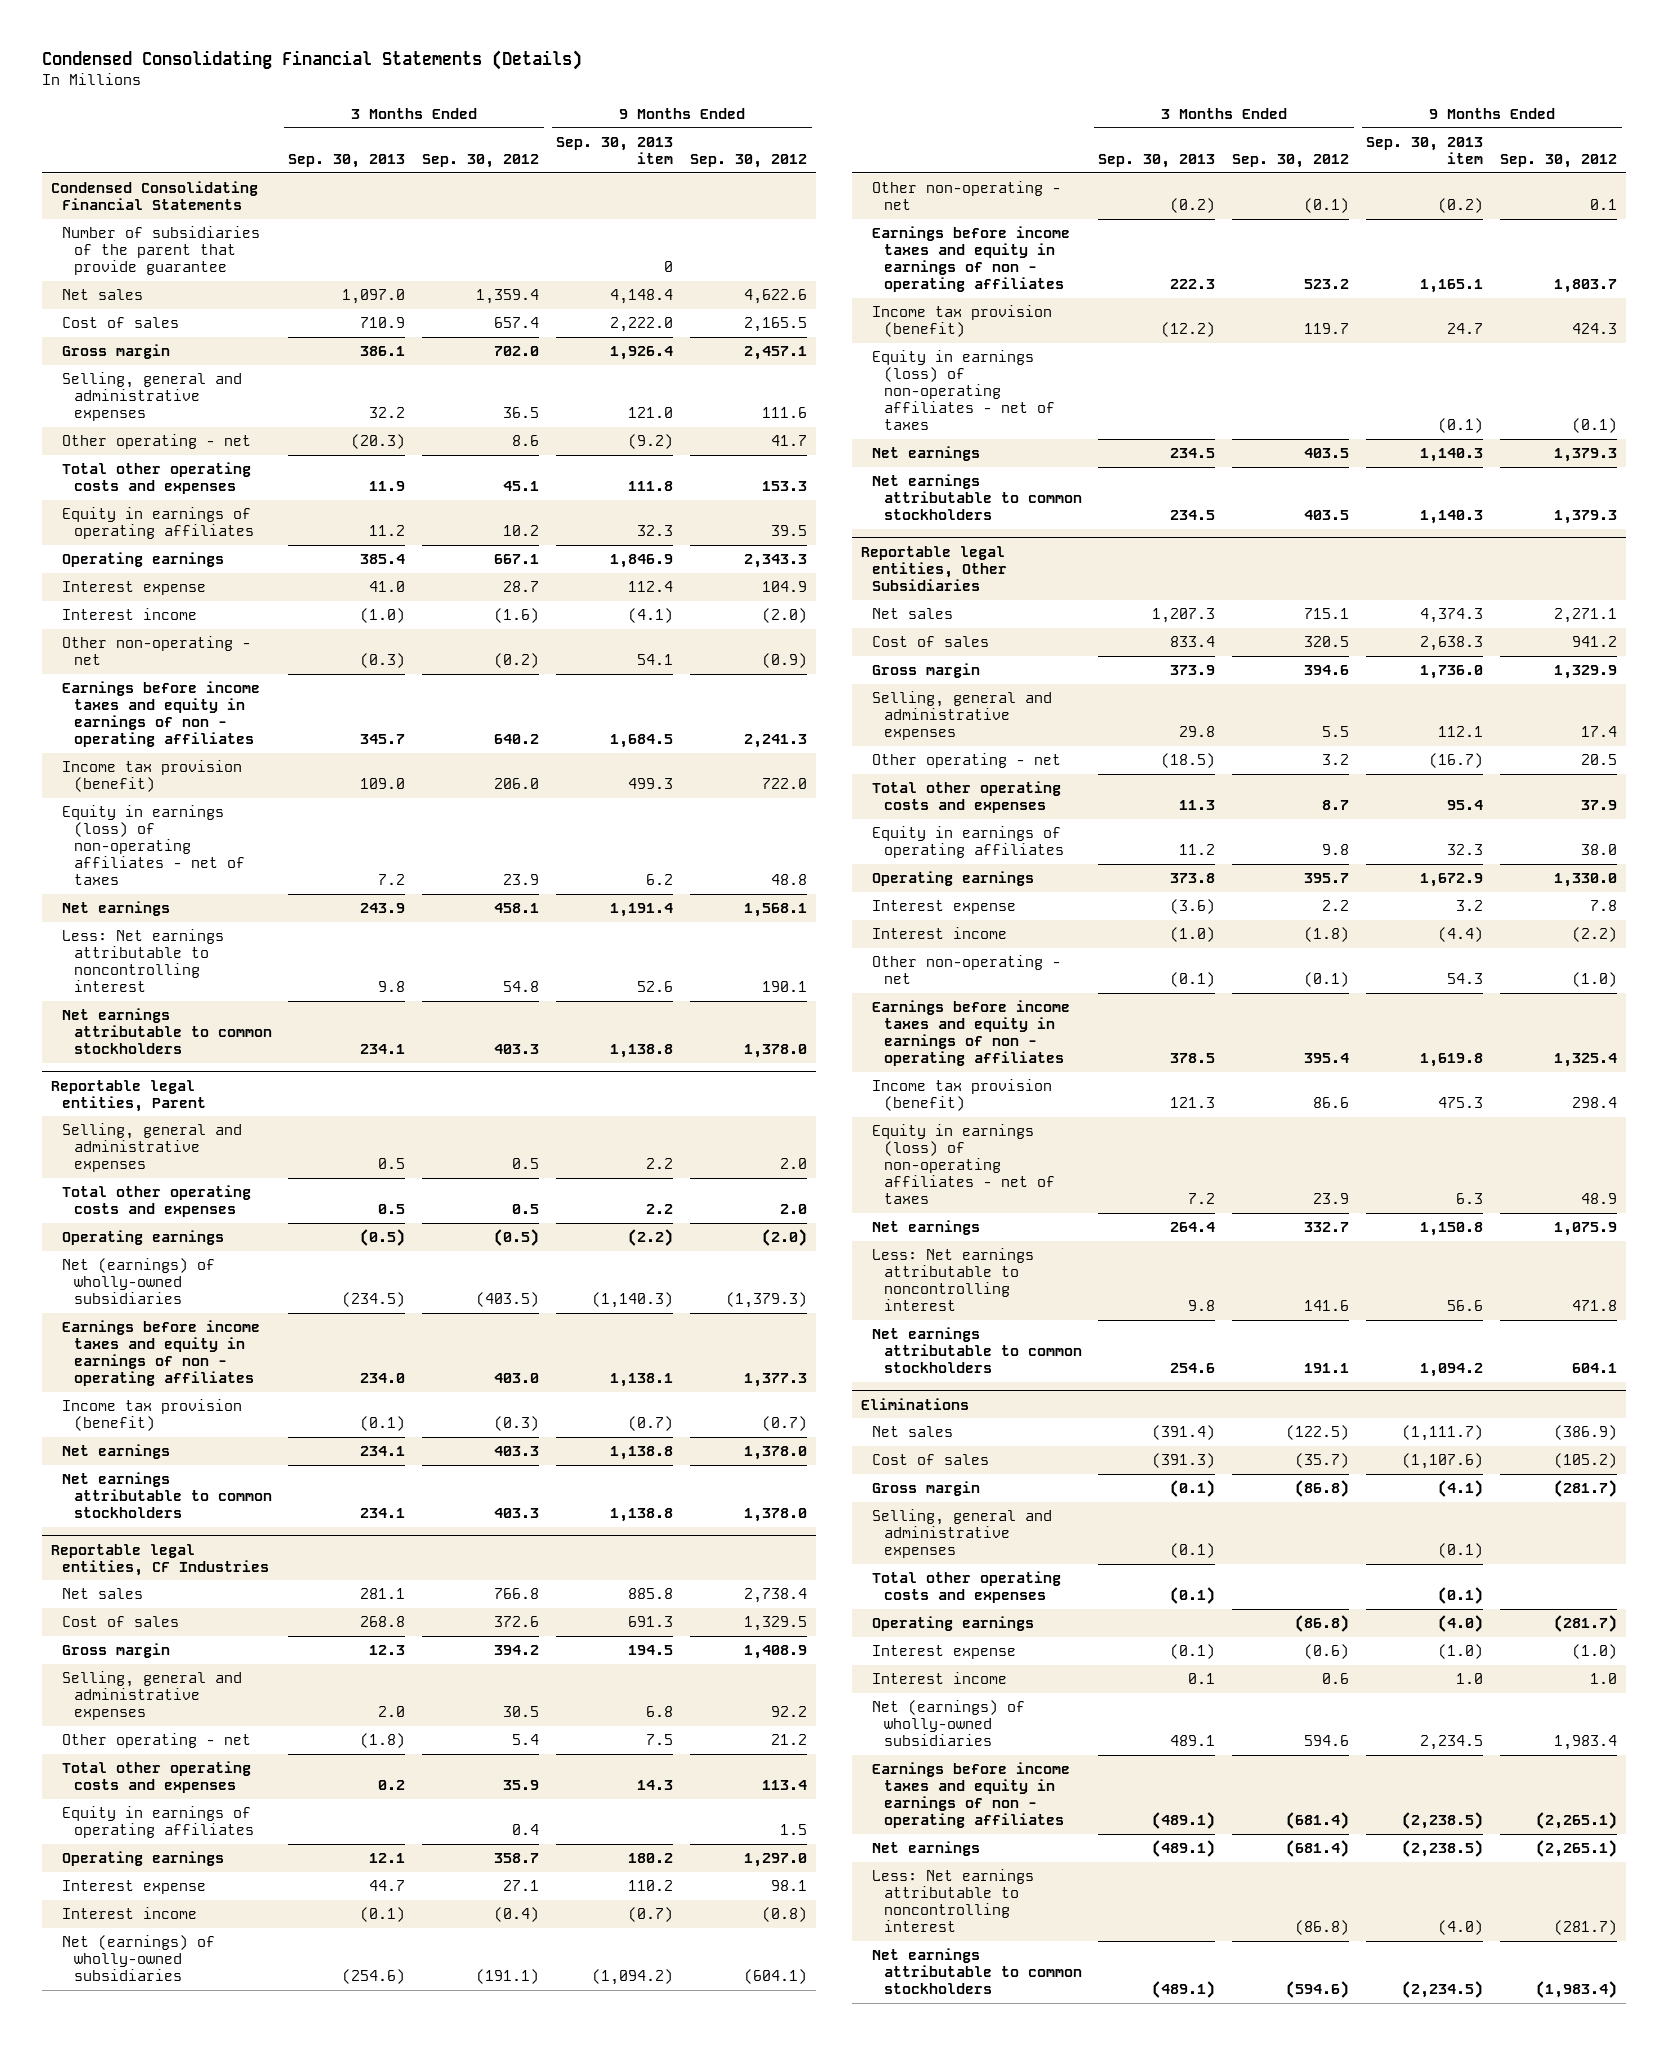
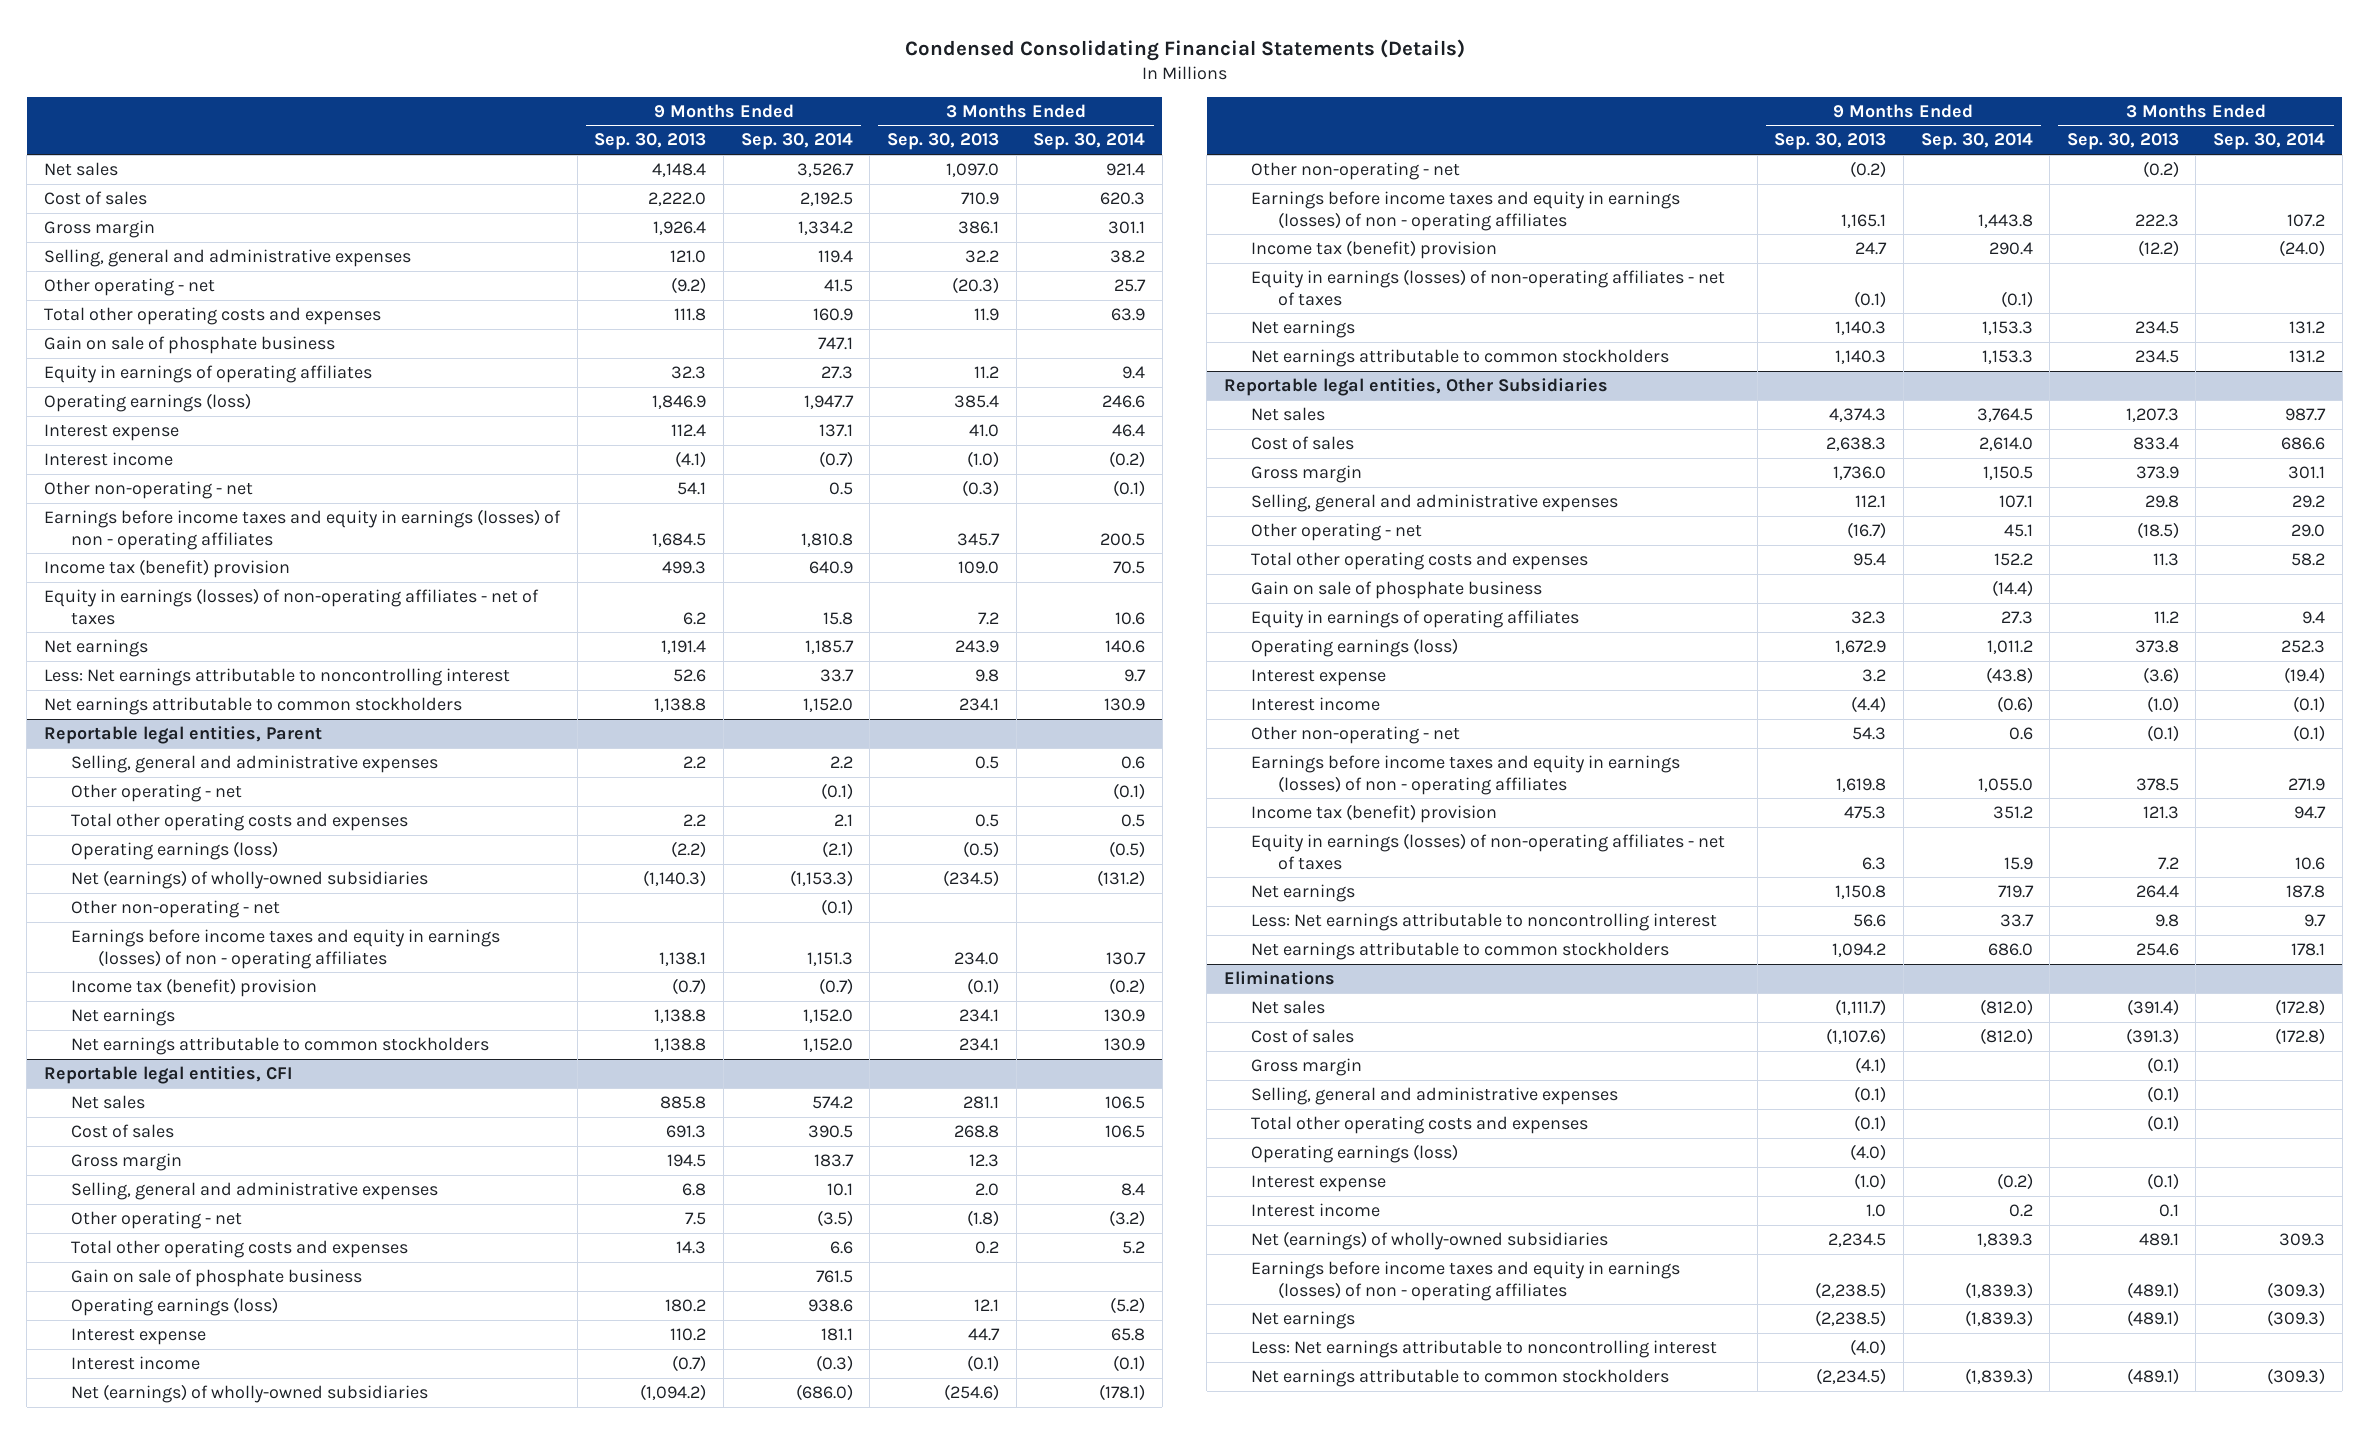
- | 3 Months Ended Sep. 30, 2013 | 3 Months Ended Sep. 30, 2012 | 9 Months Ended Sep. 30, 2013 item | 9 Months Ended Sep. 30, 2012
+ | 9 Months Ended Sep. 30, 2013 | 9 Months Ended Sep. 30, 2014 | 3 Months Ended Sep. 30, 2013 | 3 Months Ended Sep. 30, 2014
- Condensed Consolidating Financial Statements
- Number of subsidiaries of the parent that provide guarantee | | | 0 |
+ Gain on sale of phosphate business | | 747.1 | |
- Operating earnings | 385.4 | 667.1 | 1,846.9 | 2,343.3
+ Operating earnings (loss) | 1,846.9 | 1,947.7 | 385.4 | 246.6
- Earnings before income taxes and equity in earnings of non - operating affiliates | 345.7 | 640.2 | 1,684.5 | 2,241.3
- Income tax provision (benefit) | 109.0 | 206.0 | 499.3 | 722.0
- Equity in earnings (loss) of non-operating affiliates - net of taxes | 7.2 | 23.9 | 6.2 | 48.8
+ Earnings before income taxes and equity in earnings (losses) of non - operating affiliates | 1,684.5 | 1,810.8 | 345.7 | 200.5
+ Income tax (benefit) provision | 499.3 | 640.9 | 109.0 | 70.5
+ Equity in earnings (losses) of non-operating affiliates - net of taxes | 6.2 | 15.8 | 7.2 | 10.6
@ Reportable legal entities, Parent
+ Other operating - net | | (0.1) | | (0.1)
- Operating earnings | (0.5) | (0.5) | (2.2) | (2.0)
+ Operating earnings (loss) | (2.2) | (2.1) | (0.5) | (0.5)
- Earnings before income taxes and equity in earnings of non - operating affiliates | 234.0 | 403.0 | 1,138.1 | 1,377.3
- Income tax provision (benefit) | (0.1) | (0.3) | (0.7) | (0.7)
+ Other non-operating - net | | (0.1) | |
+ Earnings before income taxes and equity in earnings (losses) of non - operating affiliates | 1,138.1 | 1,151.3 | 234.0 | 130.7
+ Income tax (benefit) provision | (0.7) | (0.7) | (0.1) | (0.2)
- Reportable legal entities, CF Industries
+ Reportable legal entities, CFI
- Equity in earnings of operating affiliates | | 0.4 | | 1.5
- Operating earnings | 12.1 | 358.7 | 180.2 | 1,297.0
+ Gain on sale of phosphate business | | 761.5 | |
+ Operating earnings (loss) | 180.2 | 938.6 | 12.1 | (5.2)
- Earnings before income taxes and equity in earnings of non - operating affiliates | 222.3 | 523.2 | 1,165.1 | 1,803.7
- Income tax provision (benefit) | (12.2) | 119.7 | 24.7 | 424.3
- Equity in earnings (loss) of non-operating affiliates - net of taxes | | | (0.1) | (0.1)
+ Earnings before income taxes and equity in earnings (losses) of non - operating affiliates | 1,165.1 | 1,443.8 | 222.3 | 107.2
+ Income tax (benefit) provision | 24.7 | 290.4 | (12.2) | (24.0)
+ Equity in earnings (losses) of non-operating affiliates - net of taxes | (0.1) | (0.1) | |
@ Reportable legal entities, Other Subsidiaries
+ Gain on sale of phosphate business | | (14.4) | |
- Operating earnings | 373.8 | 395.7 | 1,672.9 | 1,330.0
+ Operating earnings (loss) | 1,672.9 | 1,011.2 | 373.8 | 252.3
- Earnings before income taxes and equity in earnings of non - operating affiliates | 378.5 | 395.4 | 1,619.8 | 1,325.4
- Income tax provision (benefit) | 121.3 | 86.6 | 475.3 | 298.4
- Equity in earnings (loss) of non-operating affiliates - net of taxes | 7.2 | 23.9 | 6.3 | 48.9
+ Earnings before income taxes and equity in earnings (losses) of non - operating affiliates | 1,619.8 | 1,055.0 | 378.5 | 271.9
+ Income tax (benefit) provision | 475.3 | 351.2 | 121.3 | 94.7
+ Equity in earnings (losses) of non-operating affiliates - net of taxes | 6.3 | 15.9 | 7.2 | 10.6
@ Eliminations
- Operating earnings | | (86.8) | (4.0) | (281.7)
+ Operating earnings (loss) | (4.0) | | |
- Earnings before income taxes and equity in earnings of non - operating affiliates | (489.1) | (681.4) | (2,238.5) | (2,265.1)
+ Earnings before income taxes and equity in earnings (losses) of non - operating affiliates | (2,238.5) | (1,839.3) | (489.1) | (309.3)

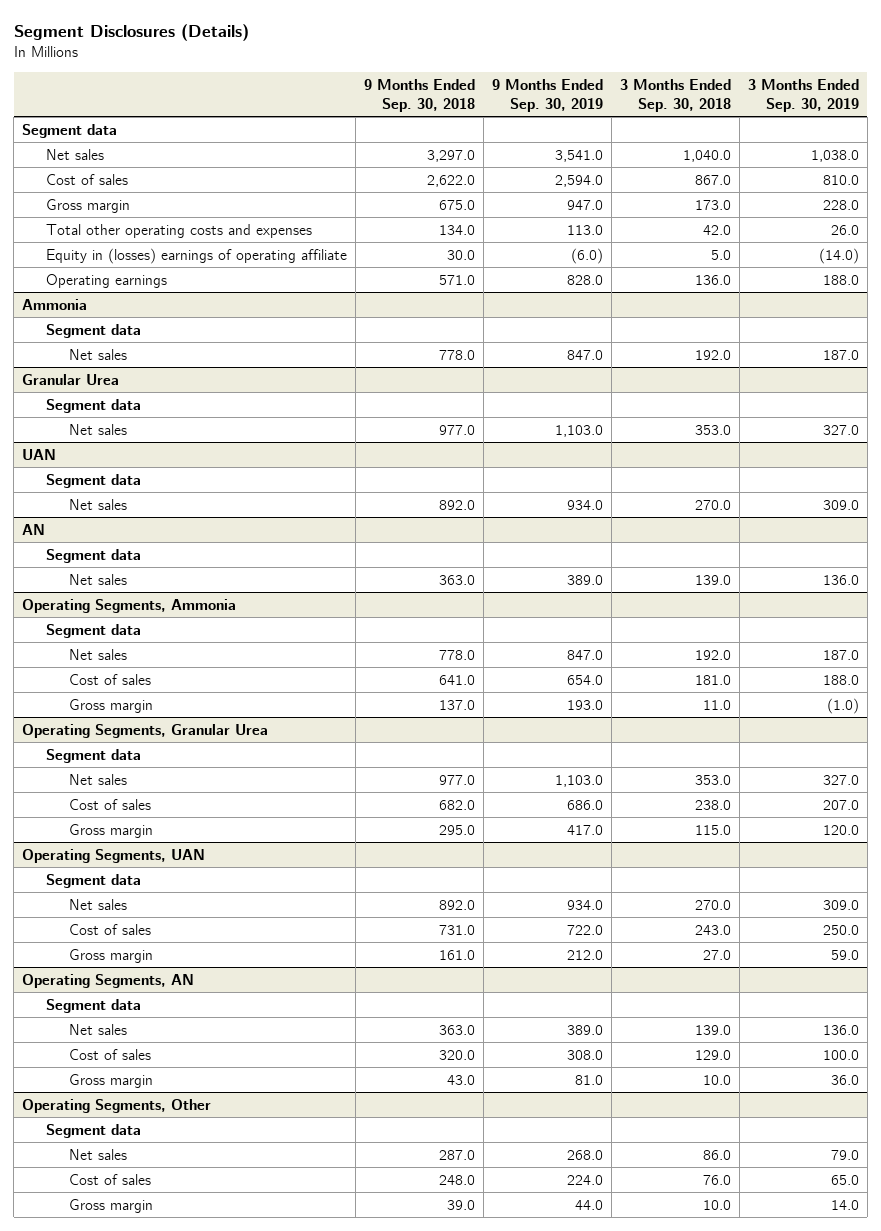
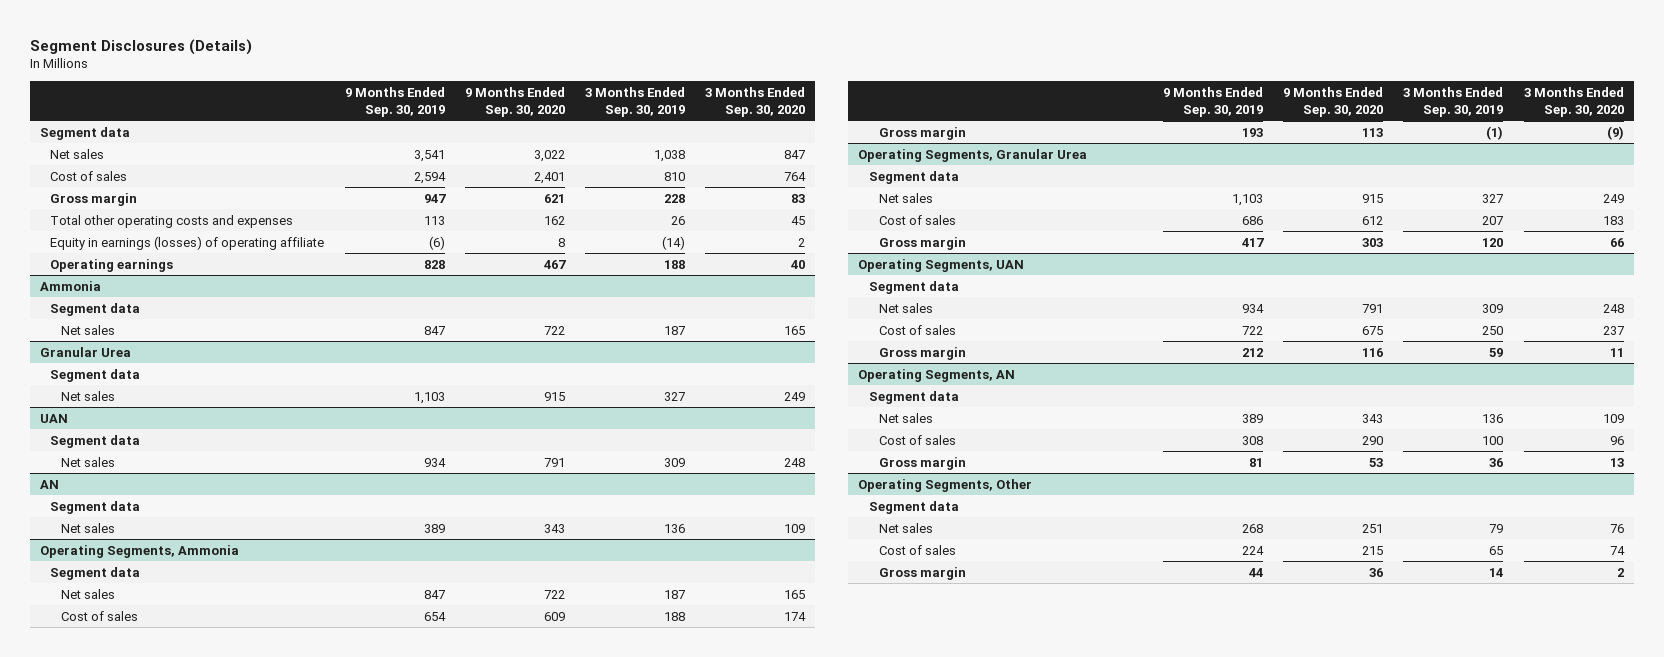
- | 9 Months Ended Sep. 30, 2018 | 9 Months Ended Sep. 30, 2019 | 3 Months Ended Sep. 30, 2018 | 3 Months Ended Sep. 30, 2019
+ | 9 Months Ended Sep. 30, 2019 | 9 Months Ended Sep. 30, 2020 | 3 Months Ended Sep. 30, 2019 | 3 Months Ended Sep. 30, 2020
- Net sales | 3,297.0 | 3,541.0 | 1,040.0 | 1,038.0
- Cost of sales | 2,622.0 | 2,594.0 | 867.0 | 810.0
- Gross margin | 675.0 | 947.0 | 173.0 | 228.0
- Total other operating costs and expenses | 134.0 | 113.0 | 42.0 | 26.0
- Equity in (losses) earnings of operating affiliate | 30.0 | (6.0) | 5.0 | (14.0)
- Operating earnings | 571.0 | 828.0 | 136.0 | 188.0
+ Net sales | 3,541 | 3,022 | 1,038 | 847
+ Cost of sales | 2,594 | 2,401 | 810 | 764
+ Gross margin | 947 | 621 | 228 | 83
+ Total other operating costs and expenses | 113 | 162 | 26 | 45
+ Equity in earnings (losses) of operating affiliate | (6) | 8 | (14) | 2
+ Operating earnings | 828 | 467 | 188 | 40
@ Ammonia
- Net sales | 778.0 | 847.0 | 192.0 | 187.0
+ Net sales | 847 | 722 | 187 | 165
@ Granular Urea
- Net sales | 977.0 | 1,103.0 | 353.0 | 327.0
+ Net sales | 1,103 | 915 | 327 | 249
@ UAN
- Net sales | 892.0 | 934.0 | 270.0 | 309.0
+ Net sales | 934 | 791 | 309 | 248
@ AN
- Net sales | 363.0 | 389.0 | 139.0 | 136.0
+ Net sales | 389 | 343 | 136 | 109
@ Operating Segments, Ammonia
- Net sales | 778.0 | 847.0 | 192.0 | 187.0
- Cost of sales | 641.0 | 654.0 | 181.0 | 188.0
- Gross margin | 137.0 | 193.0 | 11.0 | (1.0)
+ Net sales | 847 | 722 | 187 | 165
+ Cost of sales | 654 | 609 | 188 | 174
+ Gross margin | 193 | 113 | (1) | (9)
@ Operating Segments, Granular Urea
- Net sales | 977.0 | 1,103.0 | 353.0 | 327.0
- Cost of sales | 682.0 | 686.0 | 238.0 | 207.0
- Gross margin | 295.0 | 417.0 | 115.0 | 120.0
+ Net sales | 1,103 | 915 | 327 | 249
+ Cost of sales | 686 | 612 | 207 | 183
+ Gross margin | 417 | 303 | 120 | 66
@ Operating Segments, UAN
- Net sales | 892.0 | 934.0 | 270.0 | 309.0
- Cost of sales | 731.0 | 722.0 | 243.0 | 250.0
- Gross margin | 161.0 | 212.0 | 27.0 | 59.0
+ Net sales | 934 | 791 | 309 | 248
+ Cost of sales | 722 | 675 | 250 | 237
+ Gross margin | 212 | 116 | 59 | 11
@ Operating Segments, AN
- Net sales | 363.0 | 389.0 | 139.0 | 136.0
- Cost of sales | 320.0 | 308.0 | 129.0 | 100.0
- Gross margin | 43.0 | 81.0 | 10.0 | 36.0
+ Net sales | 389 | 343 | 136 | 109
+ Cost of sales | 308 | 290 | 100 | 96
+ Gross margin | 81 | 53 | 36 | 13
@ Operating Segments, Other
- Net sales | 287.0 | 268.0 | 86.0 | 79.0
- Cost of sales | 248.0 | 224.0 | 76.0 | 65.0
- Gross margin | 39.0 | 44.0 | 10.0 | 14.0
+ Net sales | 268 | 251 | 79 | 76
+ Cost of sales | 224 | 215 | 65 | 74
+ Gross margin | 44 | 36 | 14 | 2

